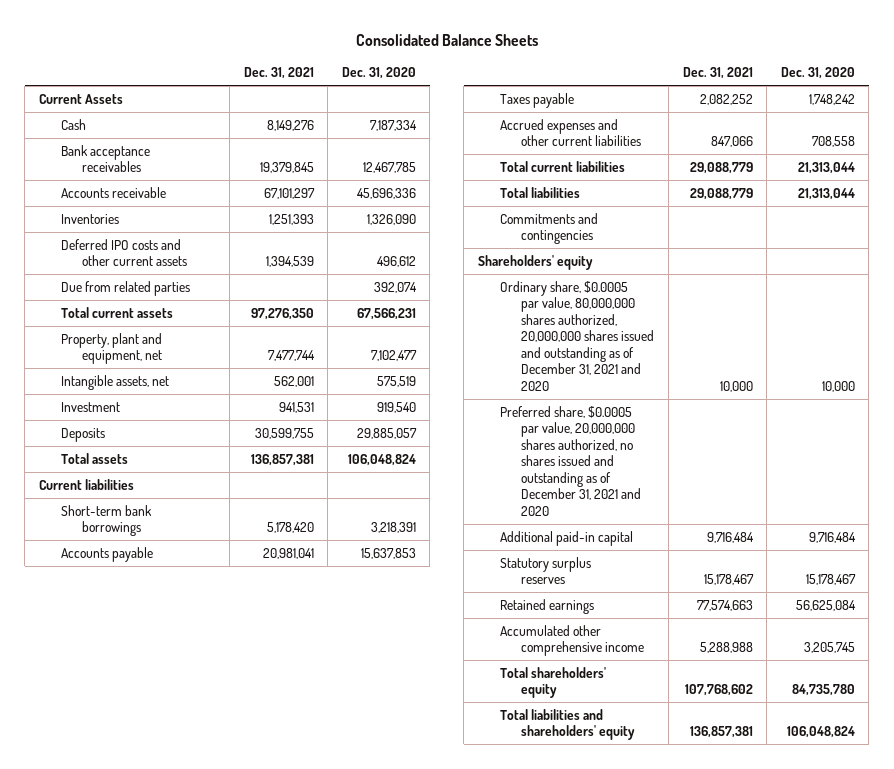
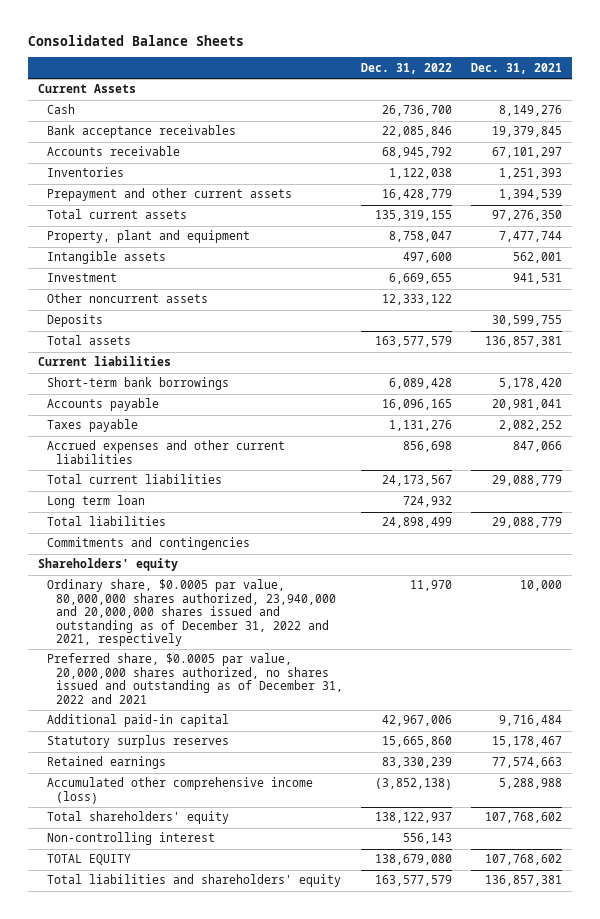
- | Dec. 31, 2021 | Dec. 31, 2020
+ | Dec. 31, 2022 | Dec. 31, 2021
- Deferred IPO costs and other current assets | 1,394,539 | 496,612
- Due from related parties | | 392,074
+ Prepayment and other current assets | 16,428,779 | 1,394,539
- Property, plant and equipment, net | 7,477,744 | 7,102,477
- Intangible assets, net | 562,001 | 575,519
+ Property, plant and equipment | 8,758,047 | 7,477,744
+ Intangible assets | 497,600 | 562,001
+ Other noncurrent assets | 12,333,122 |
+ Long term loan | 724,932 |
- Ordinary share, $0.0005 par value, 80,000,000 shares authorized, 20,000,000 shares issued and outstanding as of December 31, 2021 and 2020 | 10,000 | 10,000
- Preferred share, $0.0005 par value, 20,000,000 shares authorized, no shares issued and outstanding as of December 31, 2021 and 2020
+ Ordinary share, $0.0005 par value, 80,000,000 shares authorized, 23,940,000 and 20,000,000 shares issued and outstanding as of December 31, 2022 and 2021, respectively | 11,970 | 10,000
+ Preferred share, $0.0005 par value, 20,000,000 shares authorized, no shares issued and outstanding as of December 31, 2022 and 2021
- Accumulated other comprehensive income | 5,288,988 | 3,205,745
+ Accumulated other comprehensive income (loss) | (3,852,138) | 5,288,988
+ Non-controlling interest | 556,143 |
+ TOTAL EQUITY | 138,679,080 | 107,768,602

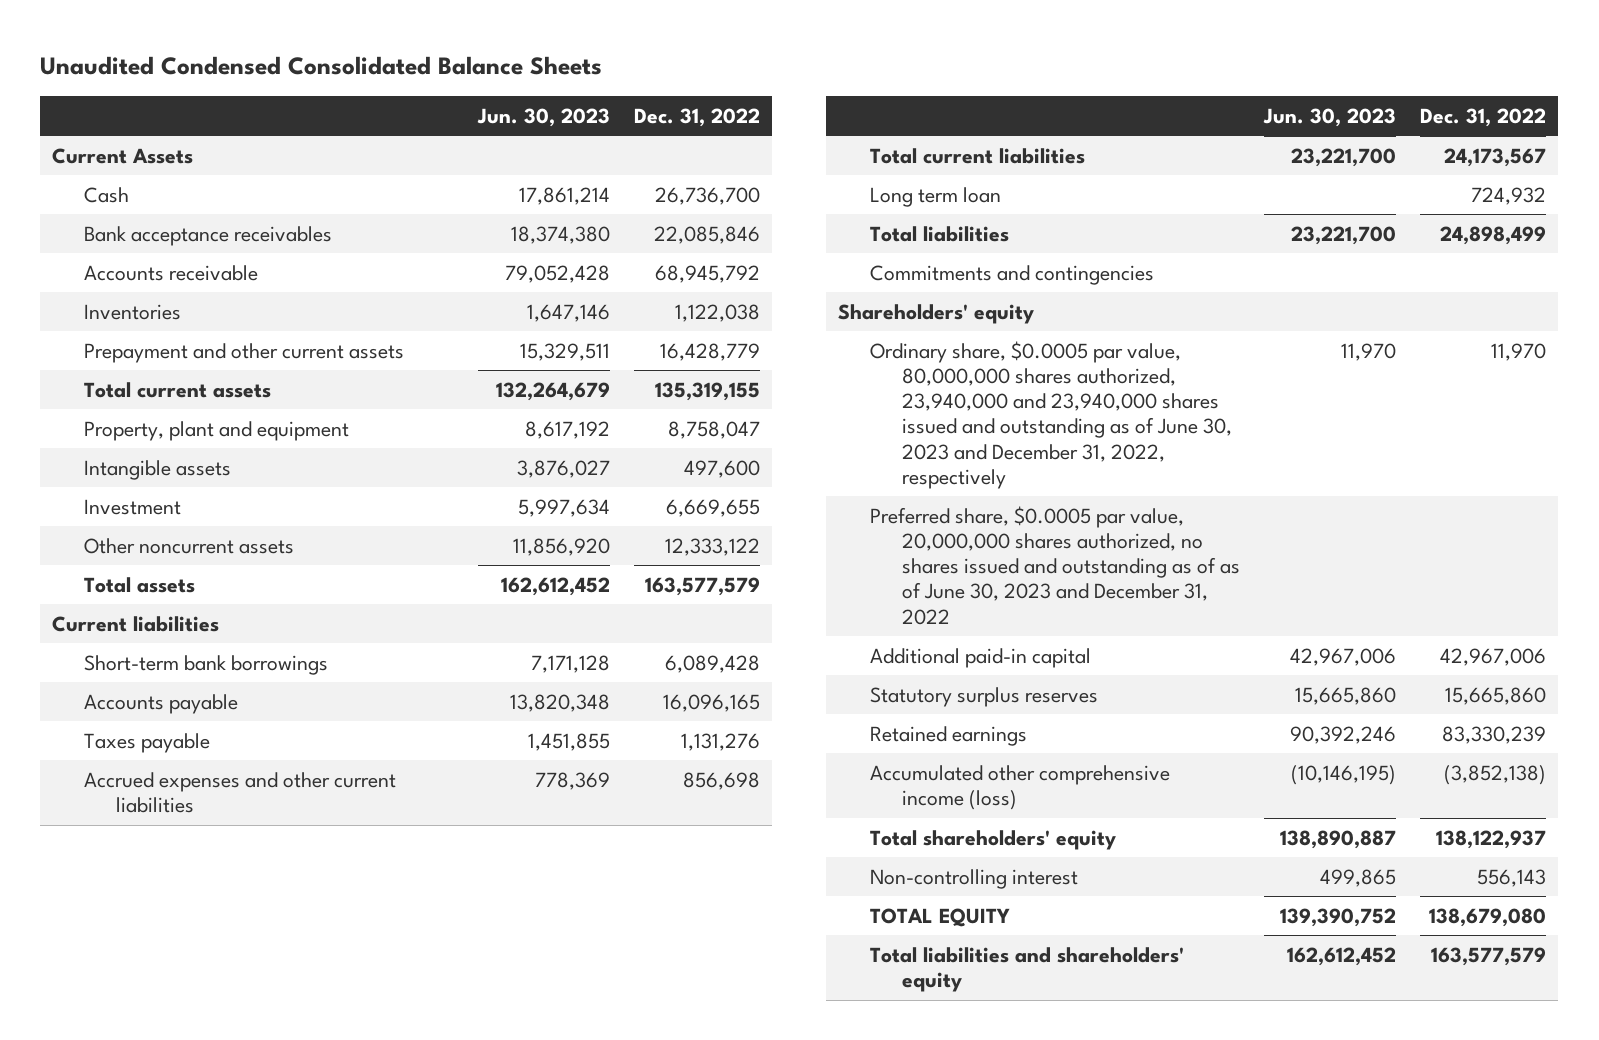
- Consolidated Balance Sheets
+ Unaudited Condensed Consolidated Balance Sheets
- | Dec. 31, 2022 | Dec. 31, 2021
+ | Jun. 30, 2023 | Dec. 31, 2022
- Deposits | | 30,599,755
- Ordinary share, $0.0005 par value, 80,000,000 shares authorized, 23,940,000 and 20,000,000 shares issued and outstanding as of December 31, 2022 and 2021, respectively | 11,970 | 10,000
- Preferred share, $0.0005 par value, 20,000,000 shares authorized, no shares issued and outstanding as of December 31, 2022 and 2021
+ Ordinary share, $0.0005 par value, 80,000,000 shares authorized, 23,940,000 and 23,940,000 shares issued and outstanding as of June 30, 2023 and December 31, 2022, respectively | 11,970 | 11,970
+ Preferred share, $0.0005 par value, 20,000,000 shares authorized, no shares issued and outstanding as of as of June 30, 2023 and December 31, 2022

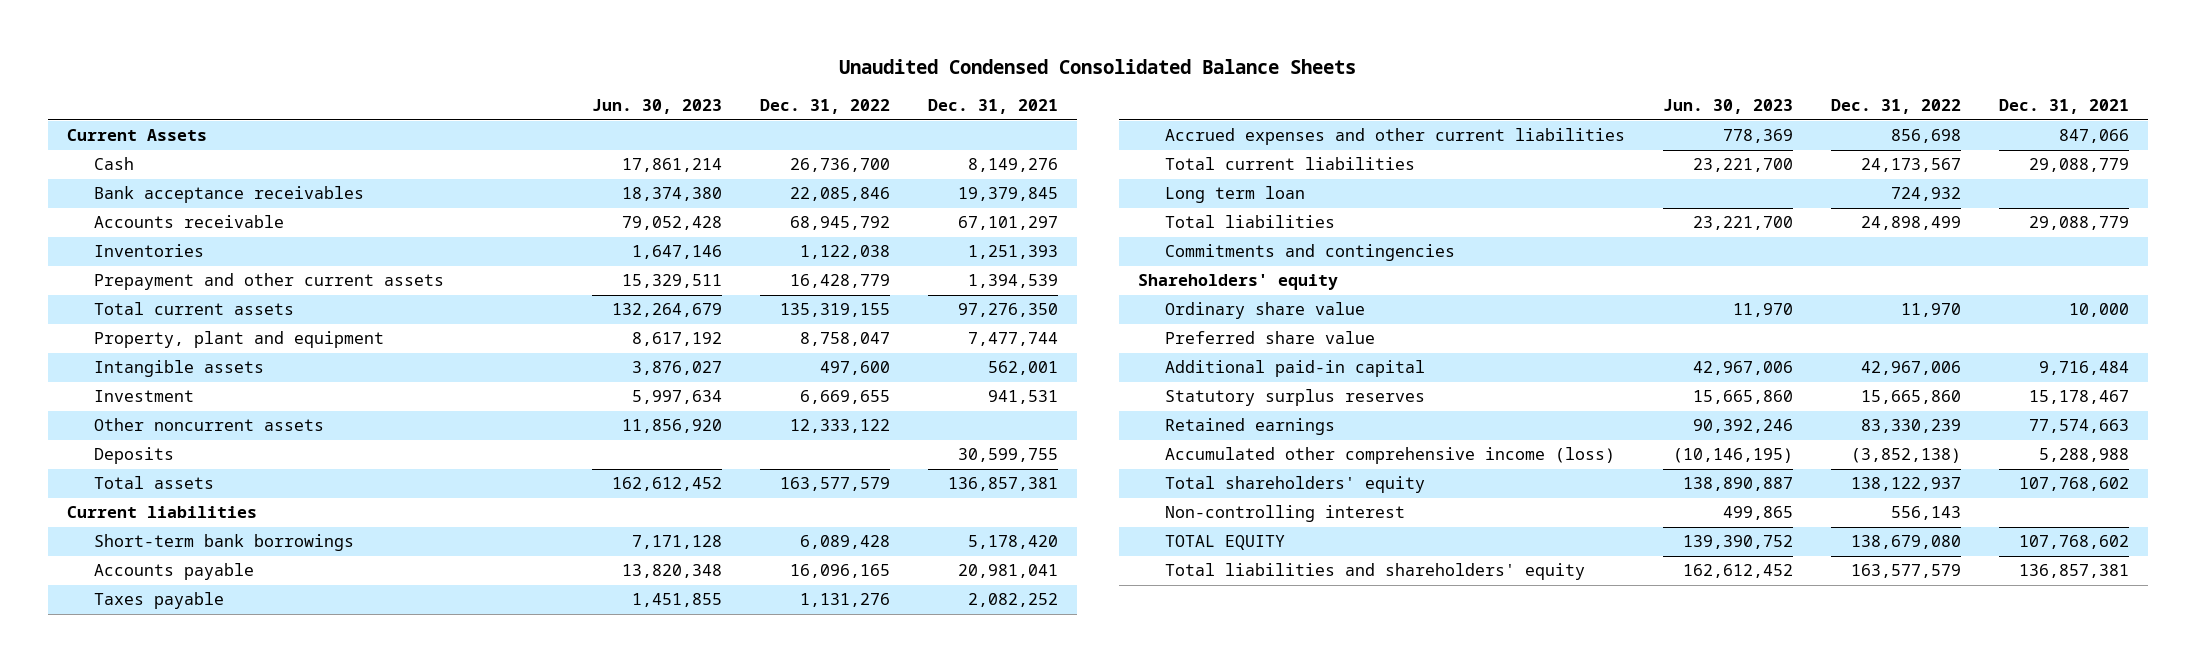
- | Jun. 30, 2023 | Dec. 31, 2022
+ | Jun. 30, 2023 | Dec. 31, 2022 | Dec. 31, 2021
+ Deposits | | | 30,599,755
- Ordinary share, $0.0005 par value, 80,000,000 shares authorized, 23,940,000 and 23,940,000 shares issued and outstanding as of June 30, 2023 and December 31, 2022, respectively | 11,970 | 11,970
- Preferred share, $0.0005 par value, 20,000,000 shares authorized, no shares issued and outstanding as of as of June 30, 2023 and December 31, 2022
+ Ordinary share value | 11,970 | 11,970 | 10,000
+ Preferred share value

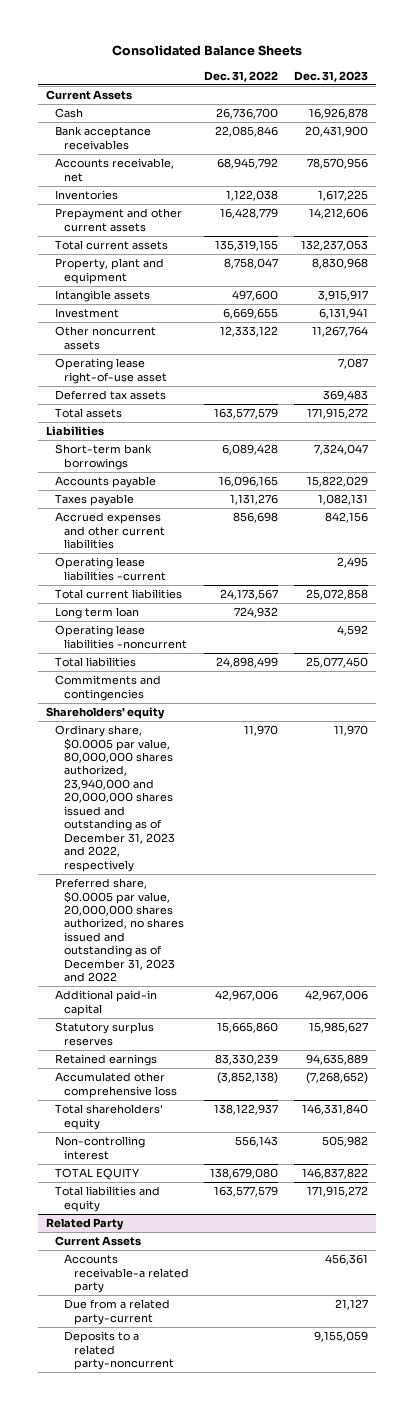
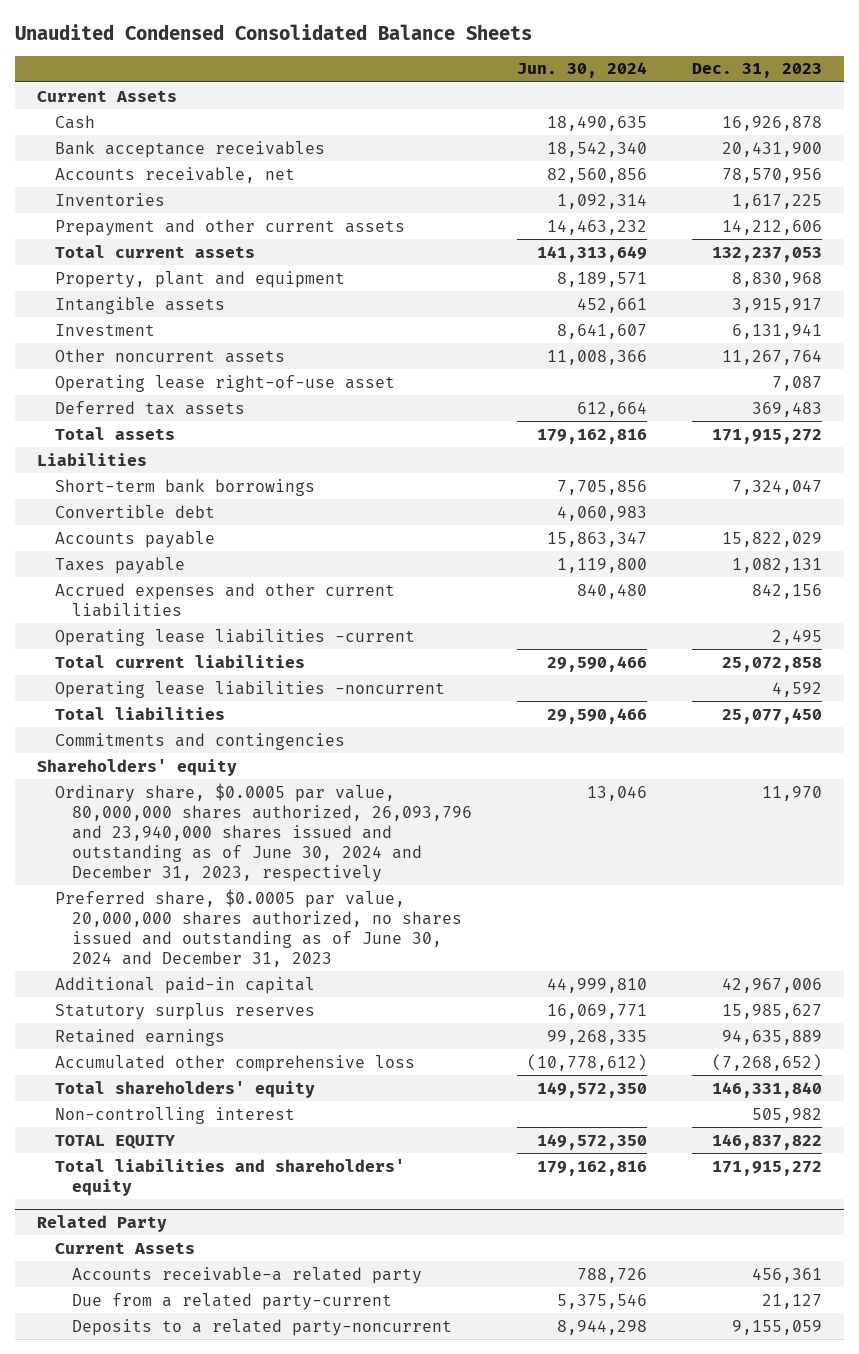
- Consolidated Balance Sheets
+ Unaudited Condensed Consolidated Balance Sheets
- | Dec. 31, 2022 | Dec. 31, 2023
+ | Jun. 30, 2024 | Dec. 31, 2023
+ Convertible debt | 4,060,983 |
- Long term loan | 724,932 |
- Ordinary share, $0.0005 par value, 80,000,000 shares authorized, 23,940,000 and 20,000,000 shares issued and outstanding as of December 31, 2023 and 2022, respectively | 11,970 | 11,970
- Preferred share, $0.0005 par value, 20,000,000 shares authorized, no shares issued and outstanding as of December 31, 2023 and 2022
+ Ordinary share, $0.0005 par value, 80,000,000 shares authorized, 26,093,796 and 23,940,000 shares issued and outstanding as of June 30, 2024 and December 31, 2023, respectively | 13,046 | 11,970
+ Preferred share, $0.0005 par value, 20,000,000 shares authorized, no shares issued and outstanding as of June 30, 2024 and December 31, 2023
- Total liabilities and equity | 163,577,579 | 171,915,272
+ Total liabilities and shareholders' equity | 179,162,816 | 171,915,272

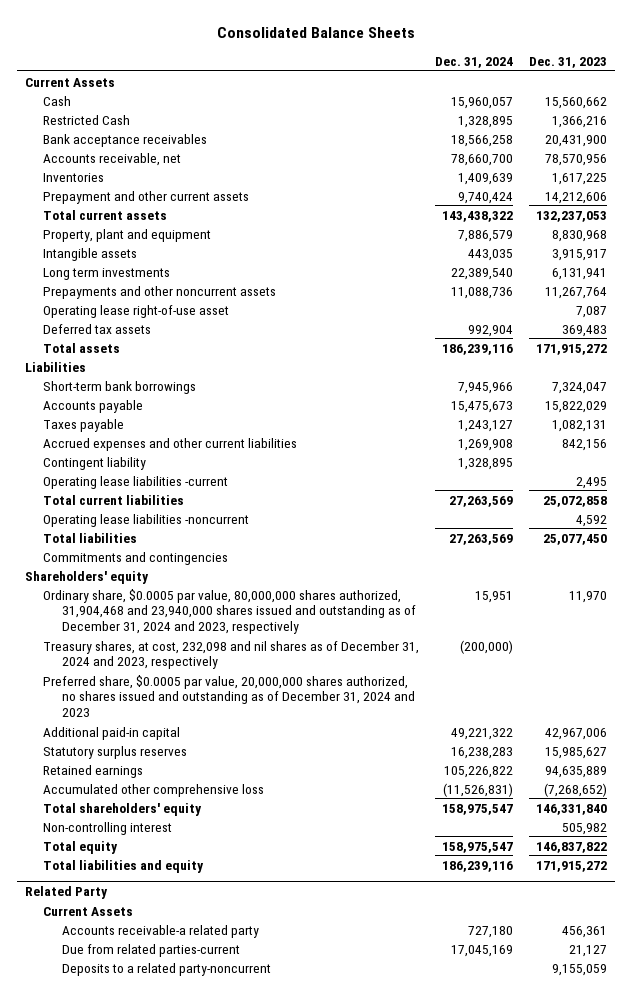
- Unaudited Condensed Consolidated Balance Sheets
+ Consolidated Balance Sheets
- | Jun. 30, 2024 | Dec. 31, 2023
+ | Dec. 31, 2024 | Dec. 31, 2023
- Cash | 18,490,635 | 16,926,878
+ Cash | 15,960,057 | 15,560,662
+ Restricted Cash | 1,328,895 | 1,366,216
- Investment | 8,641,607 | 6,131,941
- Other noncurrent assets | 11,008,366 | 11,267,764
+ Long term investments | 22,389,540 | 6,131,941
+ Prepayments and other noncurrent assets | 11,088,736 | 11,267,764
- Convertible debt | 4,060,983 |
+ Contingent liability | 1,328,895 |
- Ordinary share, $0.0005 par value, 80,000,000 shares authorized, 26,093,796 and 23,940,000 shares issued and outstanding as of June 30, 2024 and December 31, 2023, respectively | 13,046 | 11,970
- Preferred share, $0.0005 par value, 20,000,000 shares authorized, no shares issued and outstanding as of June 30, 2024 and December 31, 2023
+ Ordinary share, $0.0005 par value, 80,000,000 shares authorized, 31,904,468 and 23,940,000 shares issued and outstanding as of December 31, 2024 and 2023, respectively | 15,951 | 11,970
+ Treasury shares, at cost, 232,098 and nil shares as of December 31, 2024 and 2023, respectively | (200,000) |
+ Preferred share, $0.0005 par value, 20,000,000 shares authorized, no shares issued and outstanding as of December 31, 2024 and 2023
- TOTAL EQUITY | 149,572,350 | 146,837,822
- Total liabilities and shareholders' equity | 179,162,816 | 171,915,272
+ Total equity | 158,975,547 | 146,837,822
+ Total liabilities and equity | 186,239,116 | 171,915,272
@ Related Party
- Due from a related party-current | 5,375,546 | 21,127
+ Due from related parties-current | 17,045,169 | 21,127

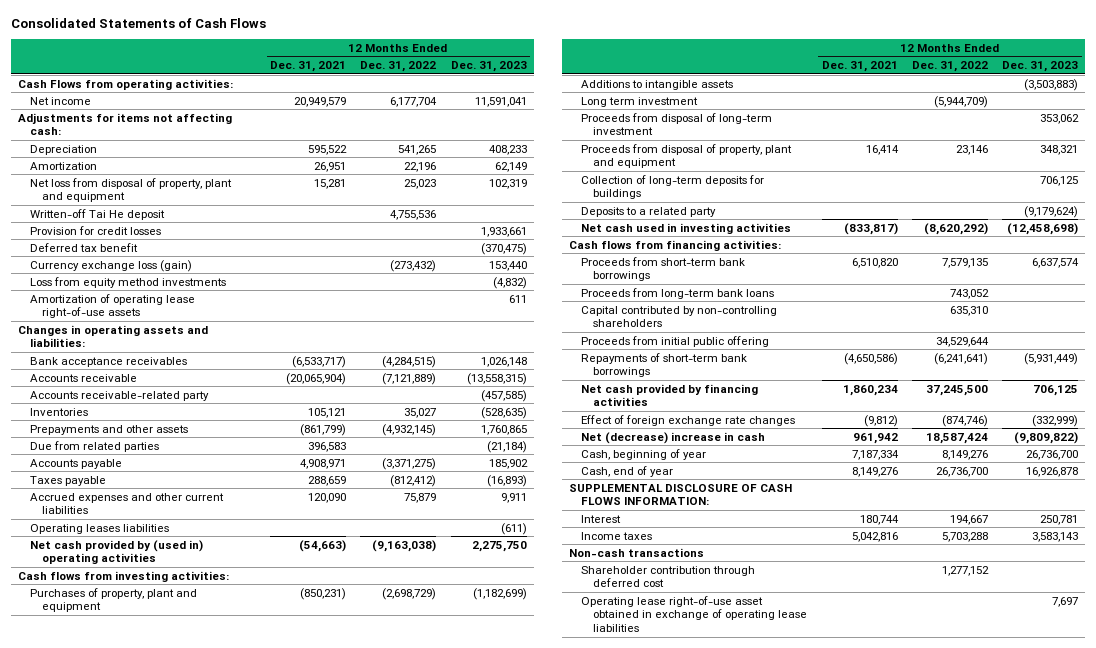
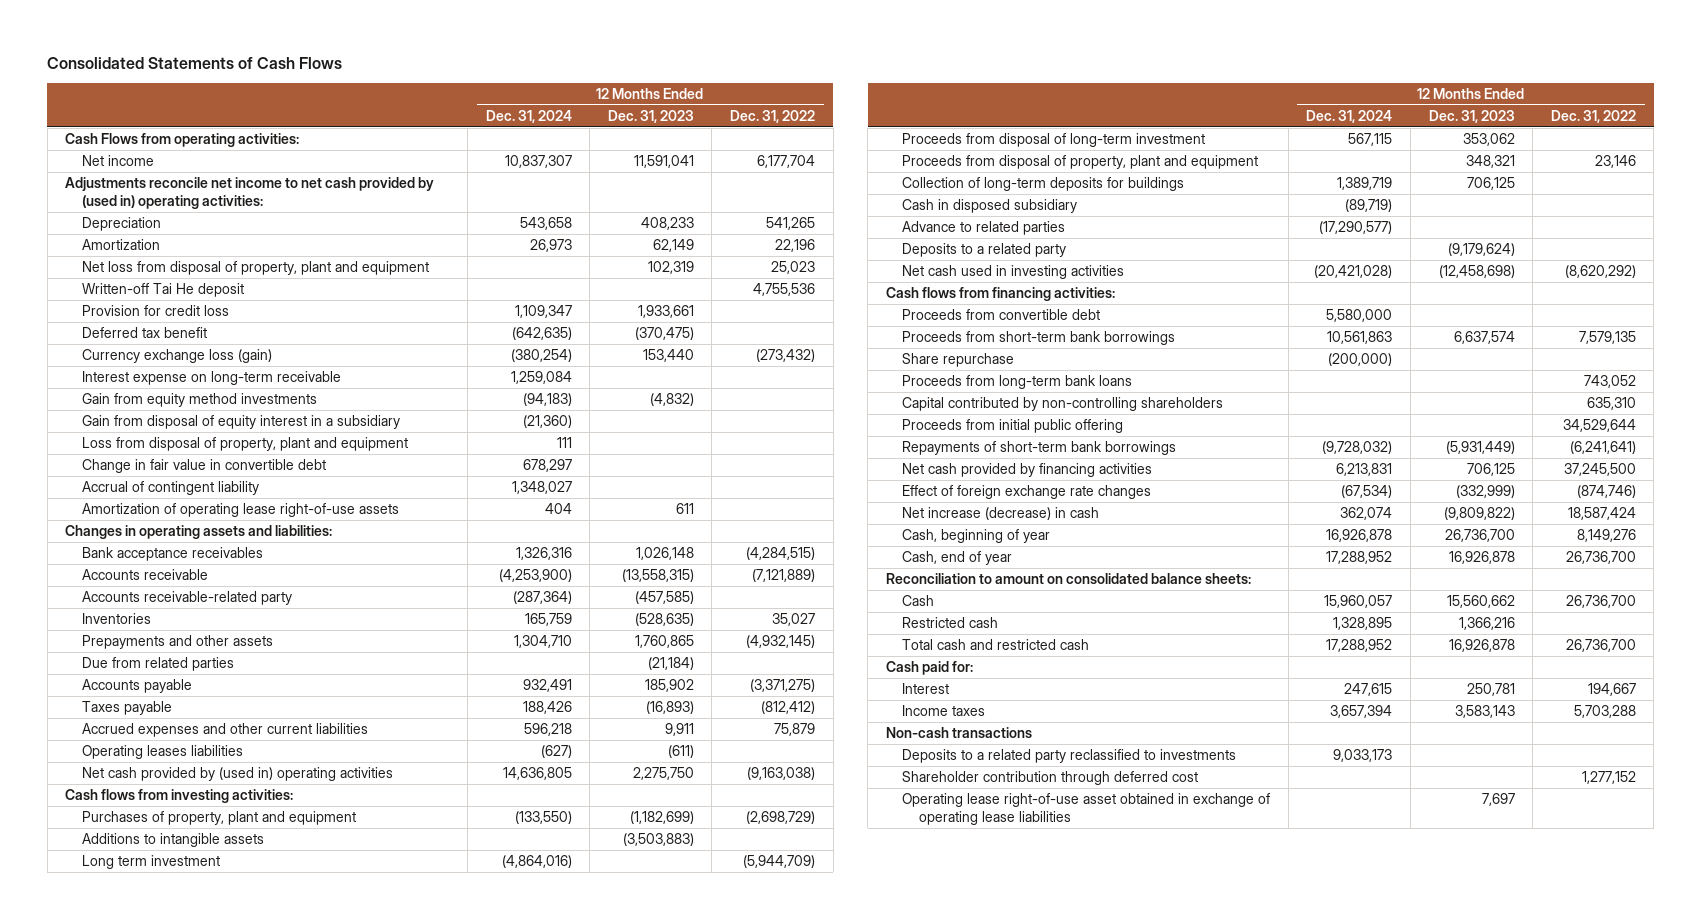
- | 12 Months Ended Dec. 31, 2021 | 12 Months Ended Dec. 31, 2022 | 12 Months Ended Dec. 31, 2023
+ | 12 Months Ended Dec. 31, 2024 | 12 Months Ended Dec. 31, 2023 | 12 Months Ended Dec. 31, 2022
- Adjustments for items not affecting cash:
+ Adjustments reconcile net income to net cash provided by (used in) operating activities:
- Provision for credit losses | | | 1,933,661
+ Provision for credit loss | 1,109,347 | 1,933,661 |
- Loss from equity method investments | | | (4,832)
+ Interest expense on long-term receivable | 1,259,084 | |
+ Gain from equity method investments | (94,183) | (4,832) |
+ Gain from disposal of equity interest in a subsidiary | (21,360) | |
+ Loss from disposal of property, plant and equipment | 111 | |
+ Change in fair value in convertible debt | 678,297 | |
+ Accrual of contingent liability | 1,348,027 | |
+ Cash in disposed subsidiary | (89,719) | |
+ Advance to related parties | (17,290,577) | |
+ Proceeds from convertible debt | 5,580,000 | |
+ Share repurchase | (200,000) | |
- Net (decrease) increase in cash | 961,942 | 18,587,424 | (9,809,822)
+ Net increase (decrease) in cash | 362,074 | (9,809,822) | 18,587,424
- SUPPLEMENTAL DISCLOSURE OF CASH FLOWS INFORMATION:
+ Reconciliation to amount on consolidated balance sheets:
+ Cash | 15,960,057 | 15,560,662 | 26,736,700
+ Restricted cash | 1,328,895 | 1,366,216 |
+ Total cash and restricted cash | 17,288,952 | 16,926,878 | 26,736,700
+ Cash paid for:
+ Deposits to a related party reclassified to investments | 9,033,173 | |

